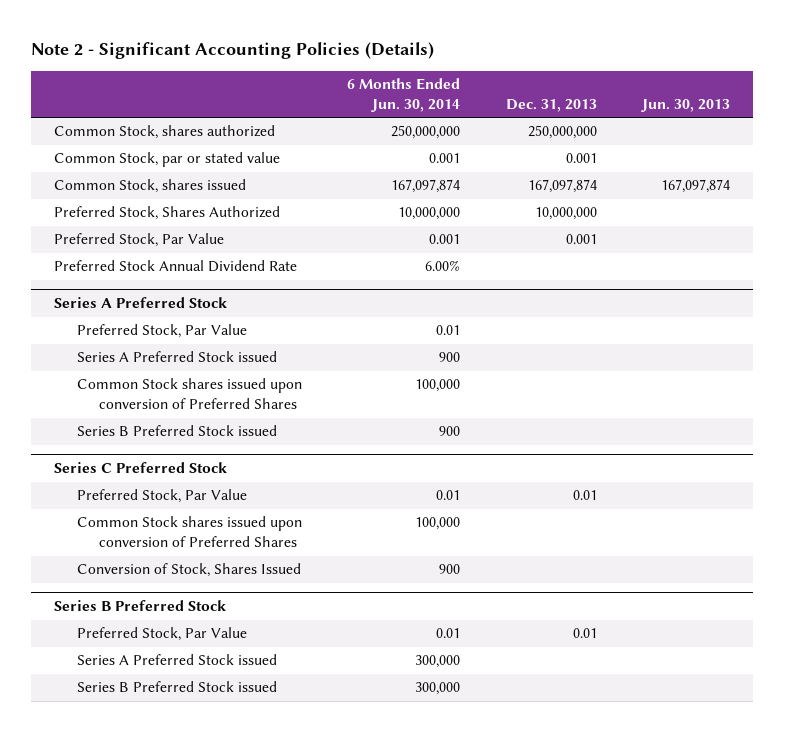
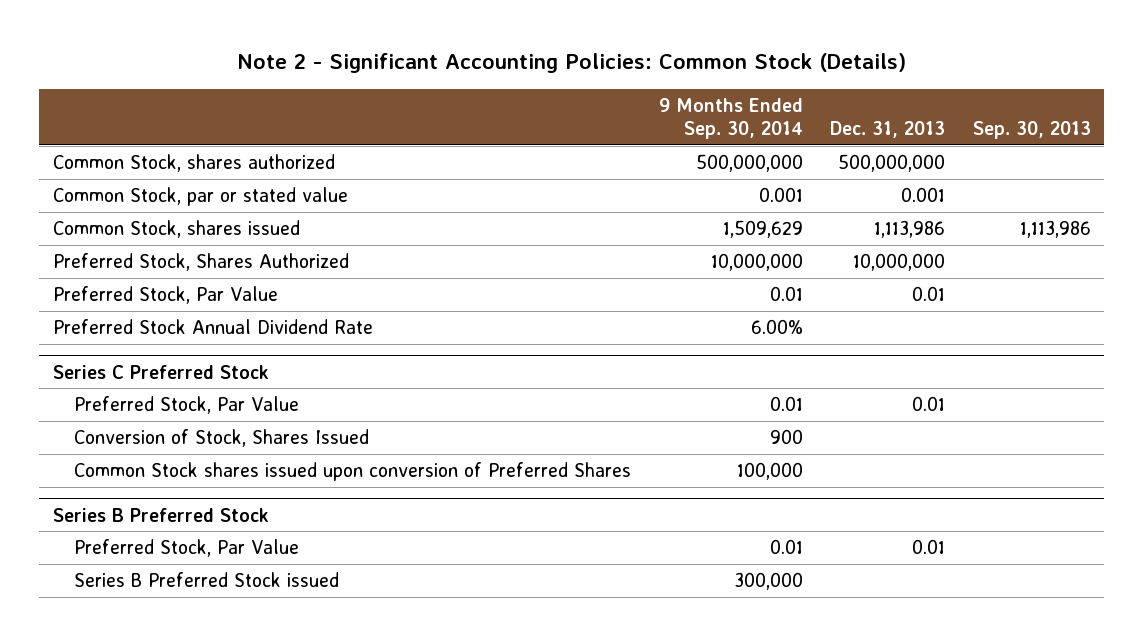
- Note 2 - Significant Accounting Policies (Details)
+ Note 2 - Significant Accounting Policies: Common Stock (Details)
- | 6 Months Ended Jun. 30, 2014 | Dec. 31, 2013 | Jun. 30, 2013
+ | 9 Months Ended Sep. 30, 2014 | Dec. 31, 2013 | Sep. 30, 2013
- Common Stock, shares authorized | 250,000,000 | 250,000,000 |
+ Common Stock, shares authorized | 500,000,000 | 500,000,000 |
- Common Stock, shares issued | 167,097,874 | 167,097,874 | 167,097,874
+ Common Stock, shares issued | 1,509,629 | 1,113,986 | 1,113,986
- Preferred Stock, Par Value | 0.001 | 0.001 |
+ Preferred Stock, Par Value | 0.01 | 0.01 |
- Series A Preferred Stock
- Preferred Stock, Par Value | 0.01 | |
- Series A Preferred Stock issued | 900 | |
- Common Stock shares issued upon conversion of Preferred Shares | 100,000 | |
- Series B Preferred Stock issued | 900 | |
@ Series C Preferred Stock
moved down: Common Stock shares issued upon conversion of Preferred Shares | 100,000 | |
@ Series B Preferred Stock
- Series A Preferred Stock issued | 300,000 | |

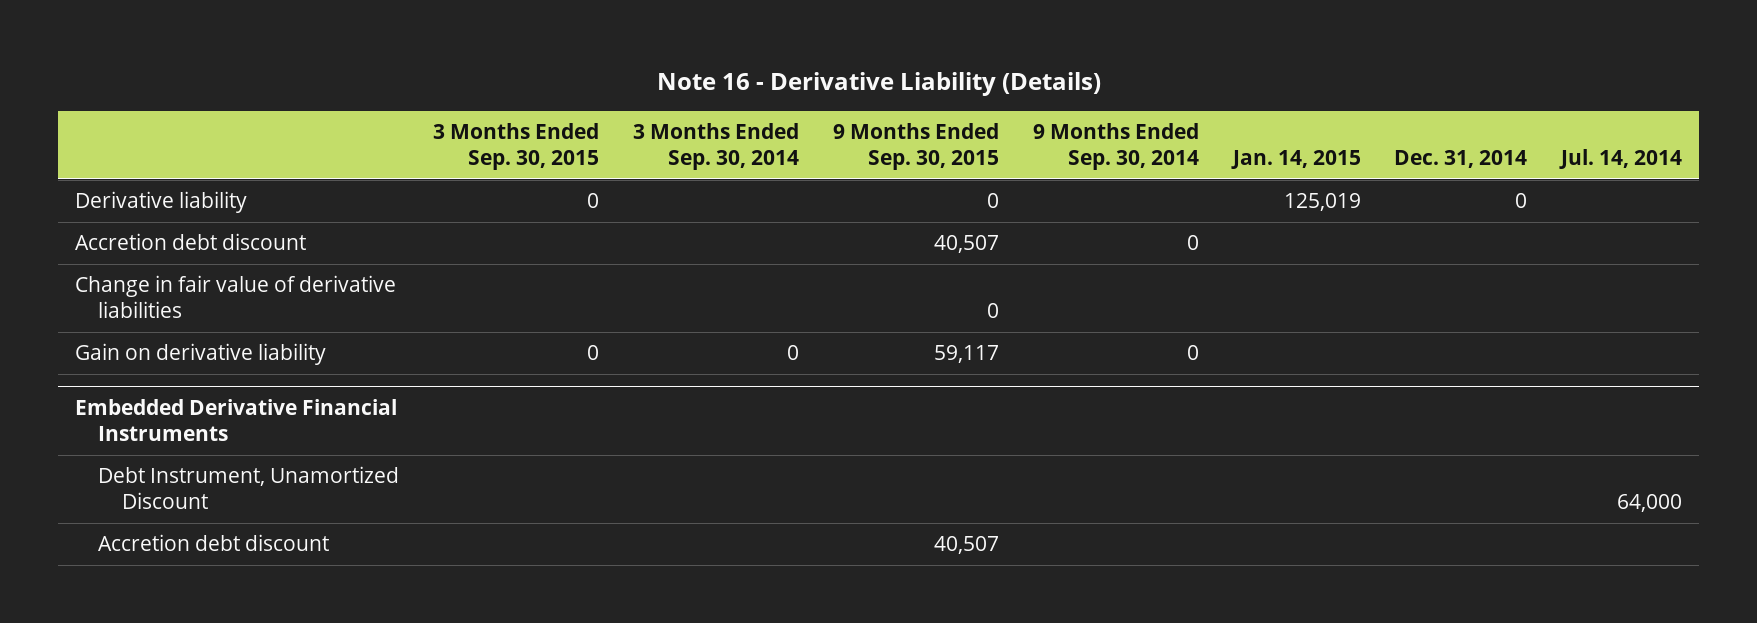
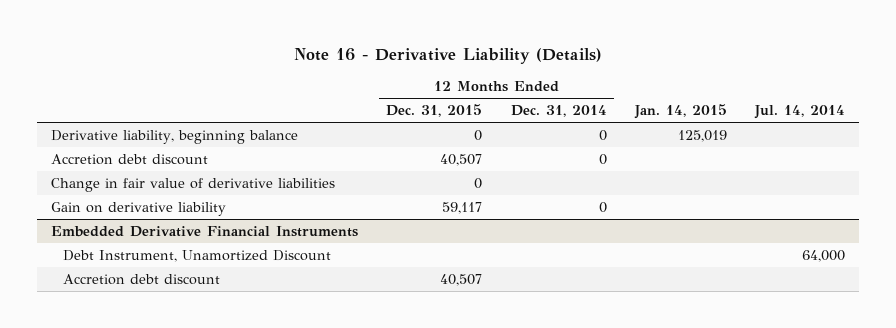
- | 3 Months Ended Sep. 30, 2015 | 3 Months Ended Sep. 30, 2014 | 9 Months Ended Sep. 30, 2015 | 9 Months Ended Sep. 30, 2014 | Jan. 14, 2015 | Dec. 31, 2014 | Jul. 14, 2014
+ | 12 Months Ended Dec. 31, 2015 | 12 Months Ended Dec. 31, 2014 | Jan. 14, 2015 | Jul. 14, 2014
- Derivative liability | 0 | | 0 | | 125,019 | 0 |
+ Derivative liability, beginning balance | 0 | 0 | 125,019 |

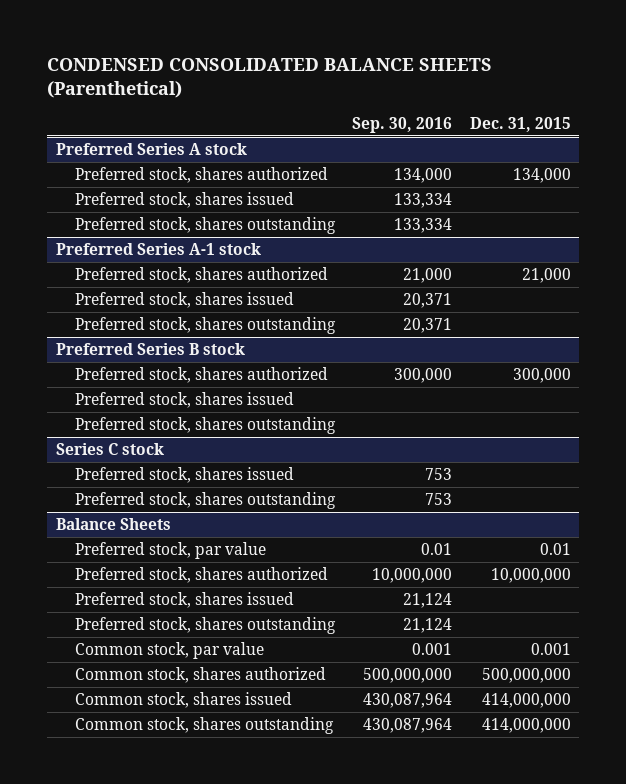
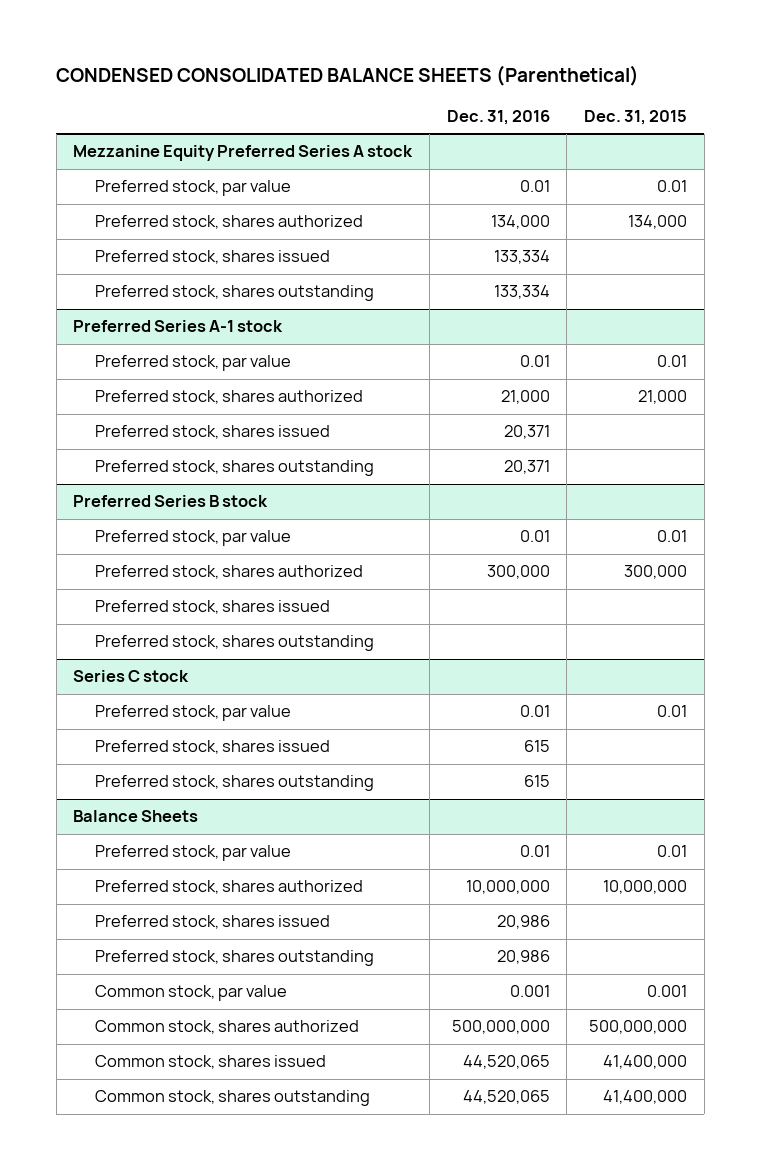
- | Sep. 30, 2016 | Dec. 31, 2015
+ | Dec. 31, 2016 | Dec. 31, 2015
- Preferred Series A stock
+ Mezzanine Equity Preferred Series A stock
+ Preferred stock, par value | 0.01 | 0.01
@ Preferred Series A-1 stock
+ Preferred stock, par value | 0.01 | 0.01
@ Preferred Series B stock
+ Preferred stock, par value | 0.01 | 0.01
@ Series C stock
+ Preferred stock, par value | 0.01 | 0.01
@ Balance Sheets
- Common stock, shares issued | 430,087,964 | 414,000,000
- Common stock, shares outstanding | 430,087,964 | 414,000,000
+ Common stock, shares issued | 44,520,065 | 41,400,000
+ Common stock, shares outstanding | 44,520,065 | 41,400,000

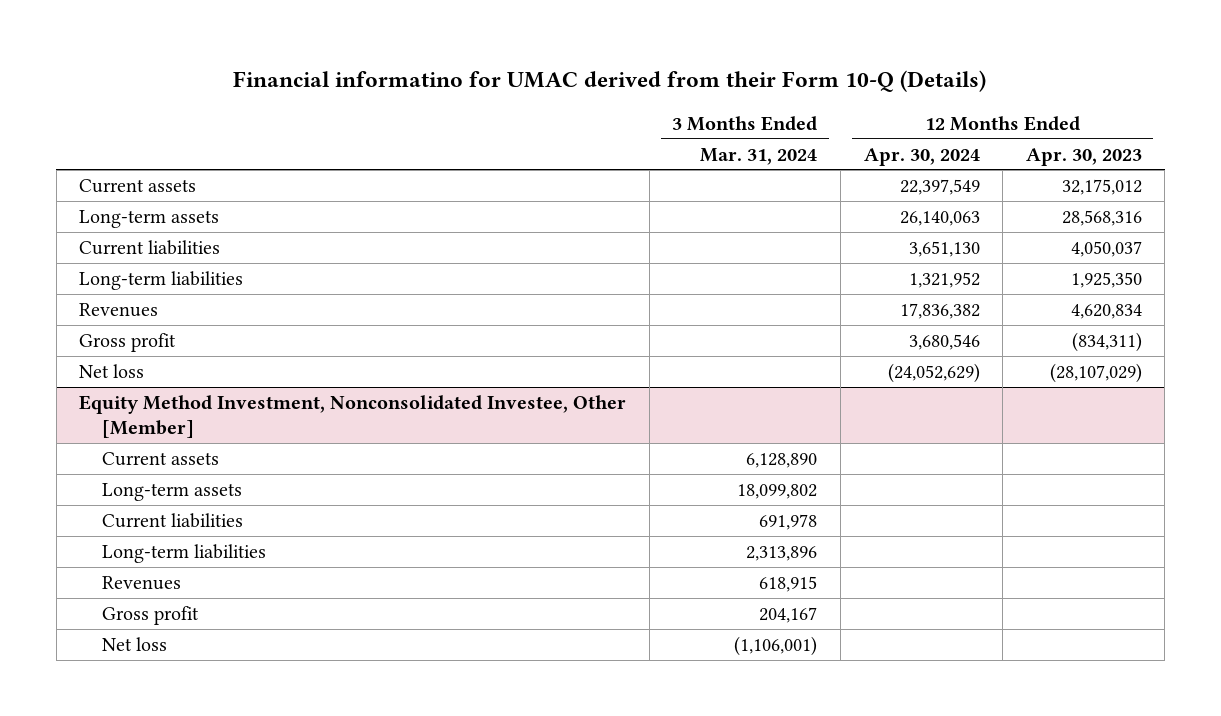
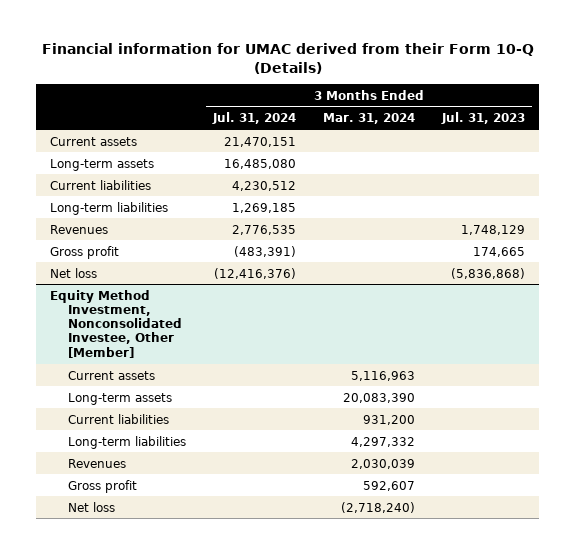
- Financial informatino for UMAC derived from their Form 10-Q (Details)
+ Financial information for UMAC derived from their Form 10-Q (Details)
- | 3 Months Ended Mar. 31, 2024 | 12 Months Ended Apr. 30, 2024 | 12 Months Ended Apr. 30, 2023
+ | 3 Months Ended Jul. 31, 2024 | 3 Months Ended Mar. 31, 2024 | 3 Months Ended Jul. 31, 2023
@ Equity Method Investment, Nonconsolidated Investee, Other [Member]
- Current assets | 6,128,890 | |
- Long-term assets | 18,099,802 | |
- Current liabilities | 691,978 | |
- Long-term liabilities | 2,313,896 | |
- Revenues | 618,915 | |
- Gross profit | 204,167 | |
- Net loss | (1,106,001) | |
+ Current assets | | 5,116,963 |
+ Long-term assets | | 20,083,390 |
+ Current liabilities | | 931,200 |
+ Long-term liabilities | | 4,297,332 |
+ Revenues | | 2,030,039 |
+ Gross profit | | 592,607 |
+ Net loss | | (2,718,240) |

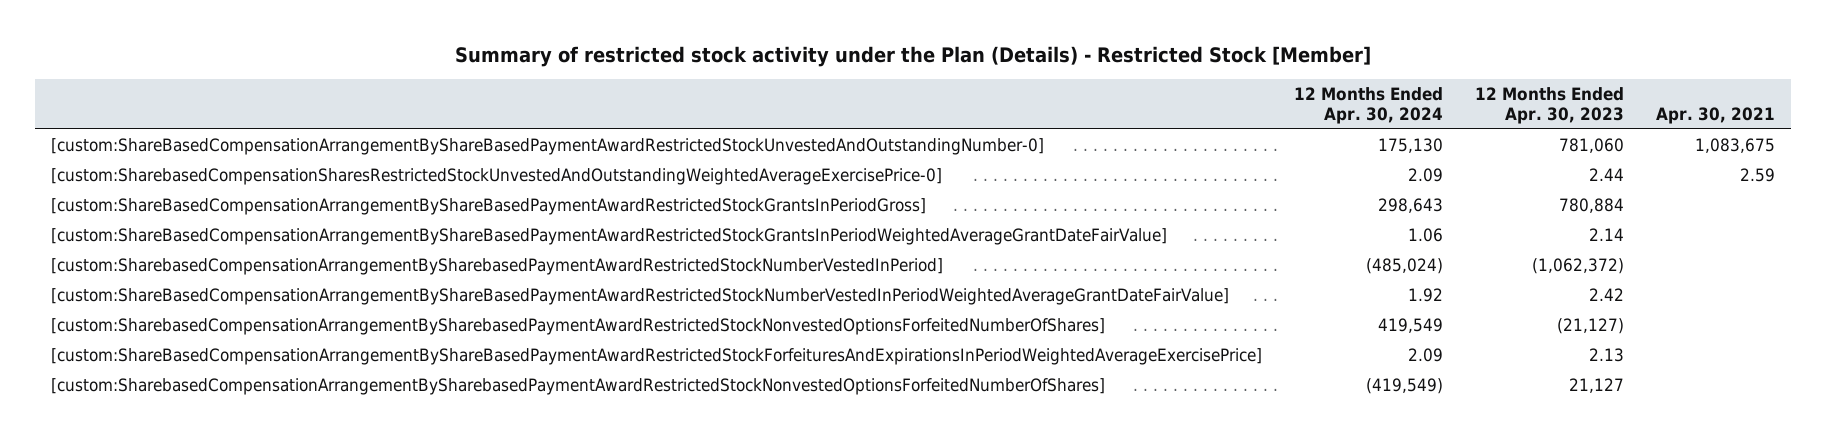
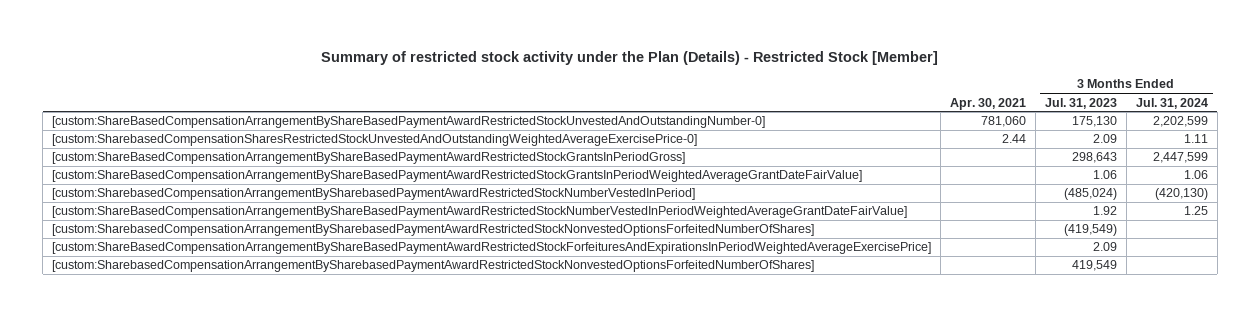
- | 12 Months Ended Apr. 30, 2024 | 12 Months Ended Apr. 30, 2023 | Apr. 30, 2021
+ | Apr. 30, 2021 | 3 Months Ended Jul. 31, 2023 | 3 Months Ended Jul. 31, 2024
- [custom:ShareBasedCompensationArrangementByShareBasedPaymentAwardRestrictedStockUnvestedAndOutstandingNumber-0] | 175,130 | 781,060 | 1,083,675
- [custom:SharebasedCompensationSharesRestrictedStockUnvestedAndOutstandingWeightedAverageExercisePrice-0] | 2.09 | 2.44 | 2.59
+ [custom:ShareBasedCompensationArrangementByShareBasedPaymentAwardRestrictedStockUnvestedAndOutstandingNumber-0] | 781,060 | 175,130 | 2,202,599
+ [custom:SharebasedCompensationSharesRestrictedStockUnvestedAndOutstandingWeightedAverageExercisePrice-0] | 2.44 | 2.09 | 1.11

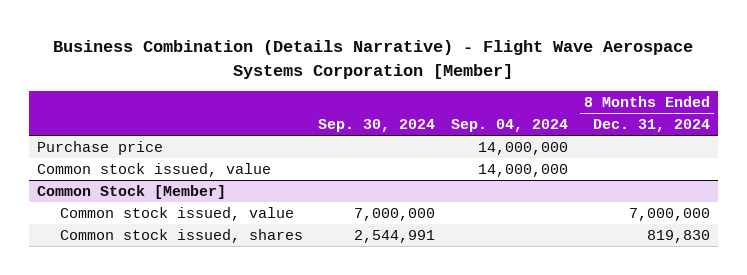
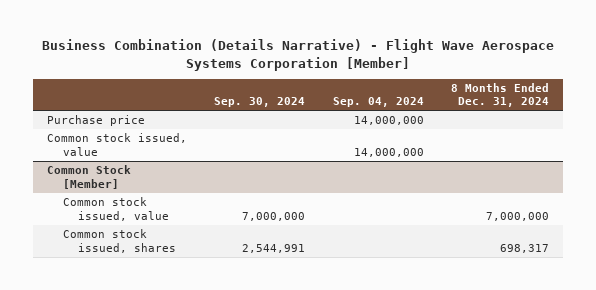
@ Common Stock [Member]
- Common stock issued, shares | 2,544,991 | | 819,830
+ Common stock issued, shares | 2,544,991 | | 698,317

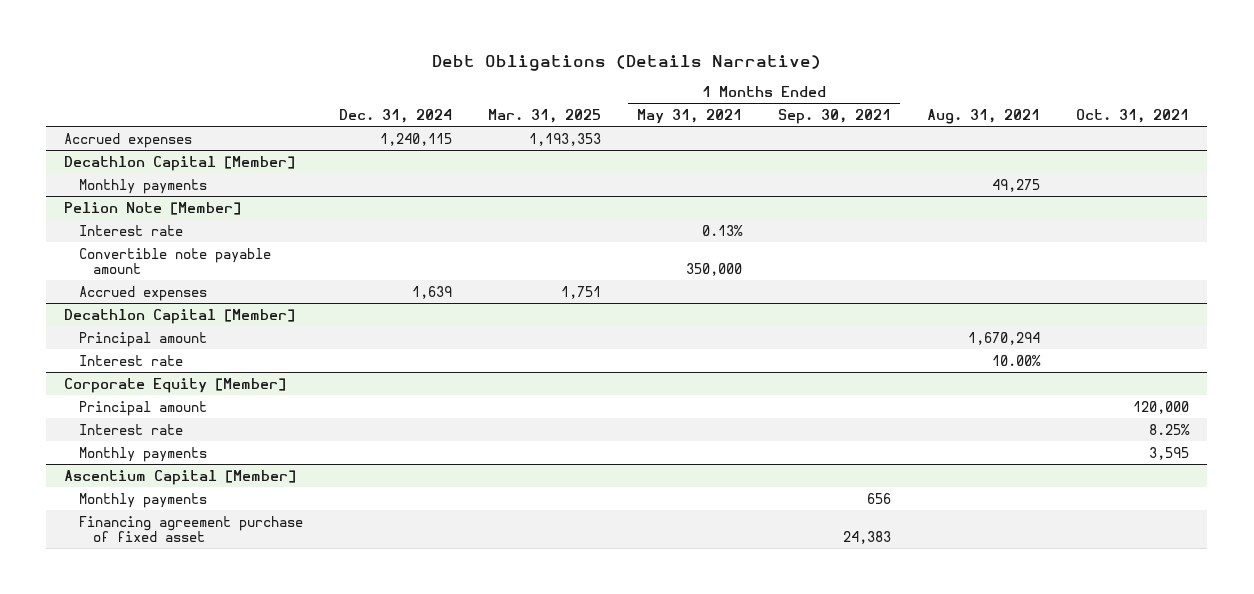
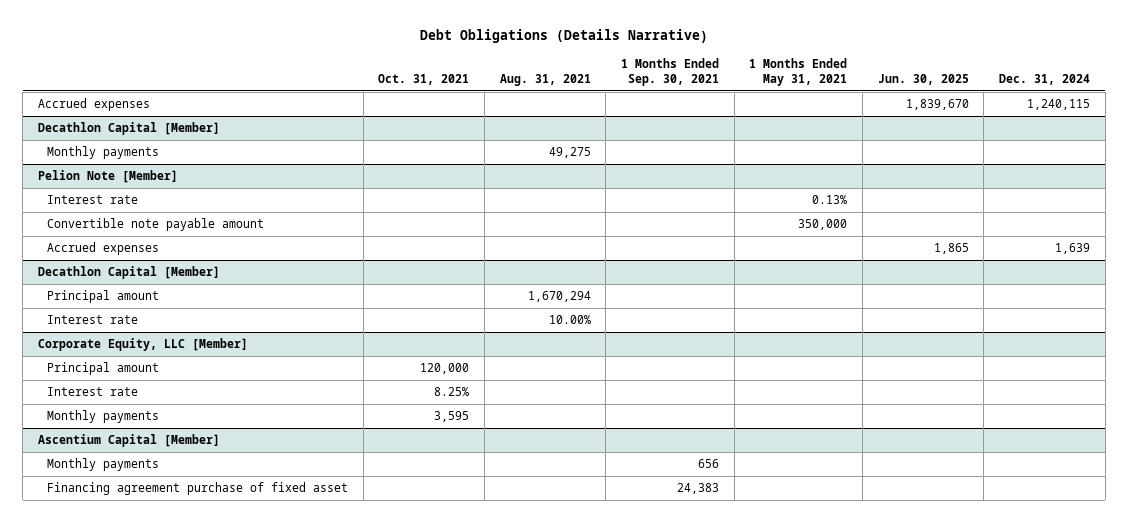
- | Dec. 31, 2024 | Mar. 31, 2025 | 1 Months Ended May 31, 2021 | 1 Months Ended Sep. 30, 2021 | Aug. 31, 2021 | Oct. 31, 2021
+ | Oct. 31, 2021 | Aug. 31, 2021 | 1 Months Ended Sep. 30, 2021 | 1 Months Ended May 31, 2021 | Jun. 30, 2025 | Dec. 31, 2024
- Corporate Equity [Member]
+ Corporate Equity, LLC [Member]

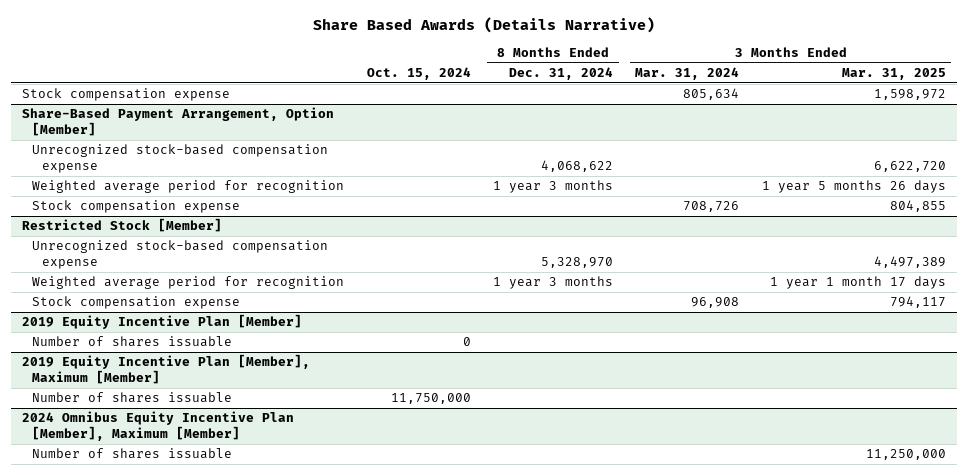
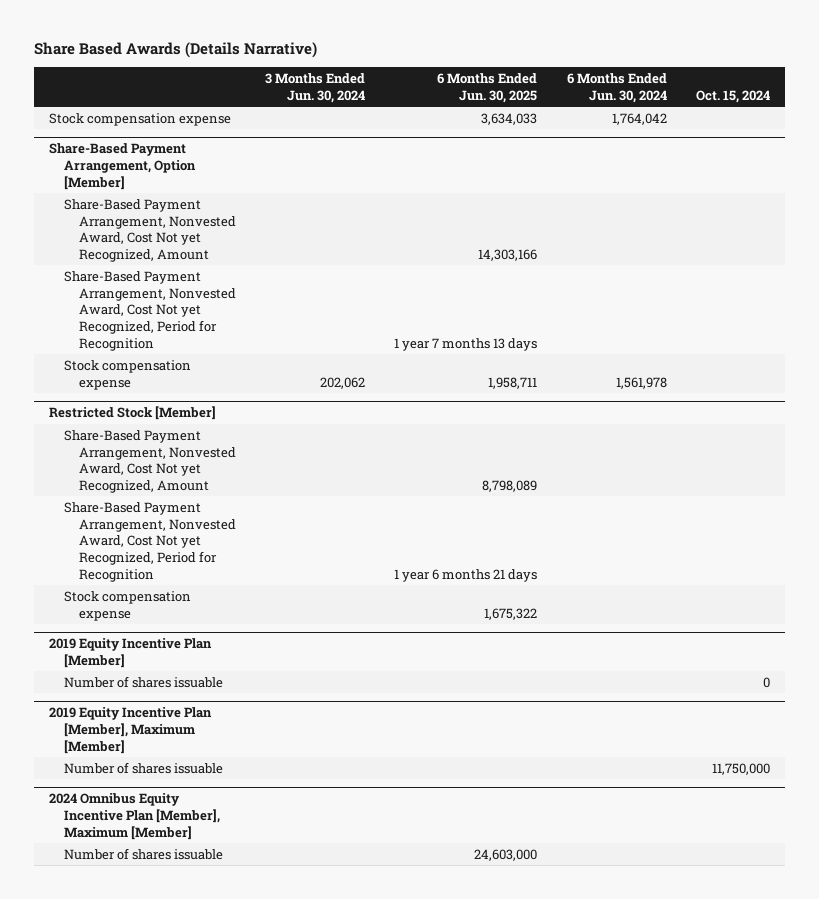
- | Oct. 15, 2024 | 8 Months Ended Dec. 31, 2024 | 3 Months Ended Mar. 31, 2024 | 3 Months Ended Mar. 31, 2025
+ | 3 Months Ended Jun. 30, 2024 | 6 Months Ended Jun. 30, 2025 | 6 Months Ended Jun. 30, 2024 | Oct. 15, 2024
@ Share-Based Payment Arrangement, Option [Member]
- Unrecognized stock-based compensation expense | | 4,068,622 | | 6,622,720
- Weighted average period for recognition | | 1 year 3 months | | 1 year 5 months 26 days
+ Share-Based Payment Arrangement, Nonvested Award, Cost Not yet Recognized, Amount | | 14,303,166 | |
+ Share-Based Payment Arrangement, Nonvested Award, Cost Not yet Recognized, Period for Recognition | | 1 year 7 months 13 days | |
@ Restricted Stock [Member]
- Unrecognized stock-based compensation expense | | 5,328,970 | | 4,497,389
- Weighted average period for recognition | | 1 year 3 months | | 1 year 1 month 17 days
+ Share-Based Payment Arrangement, Nonvested Award, Cost Not yet Recognized, Amount | | 8,798,089 | |
+ Share-Based Payment Arrangement, Nonvested Award, Cost Not yet Recognized, Period for Recognition | | 1 year 6 months 21 days | |

